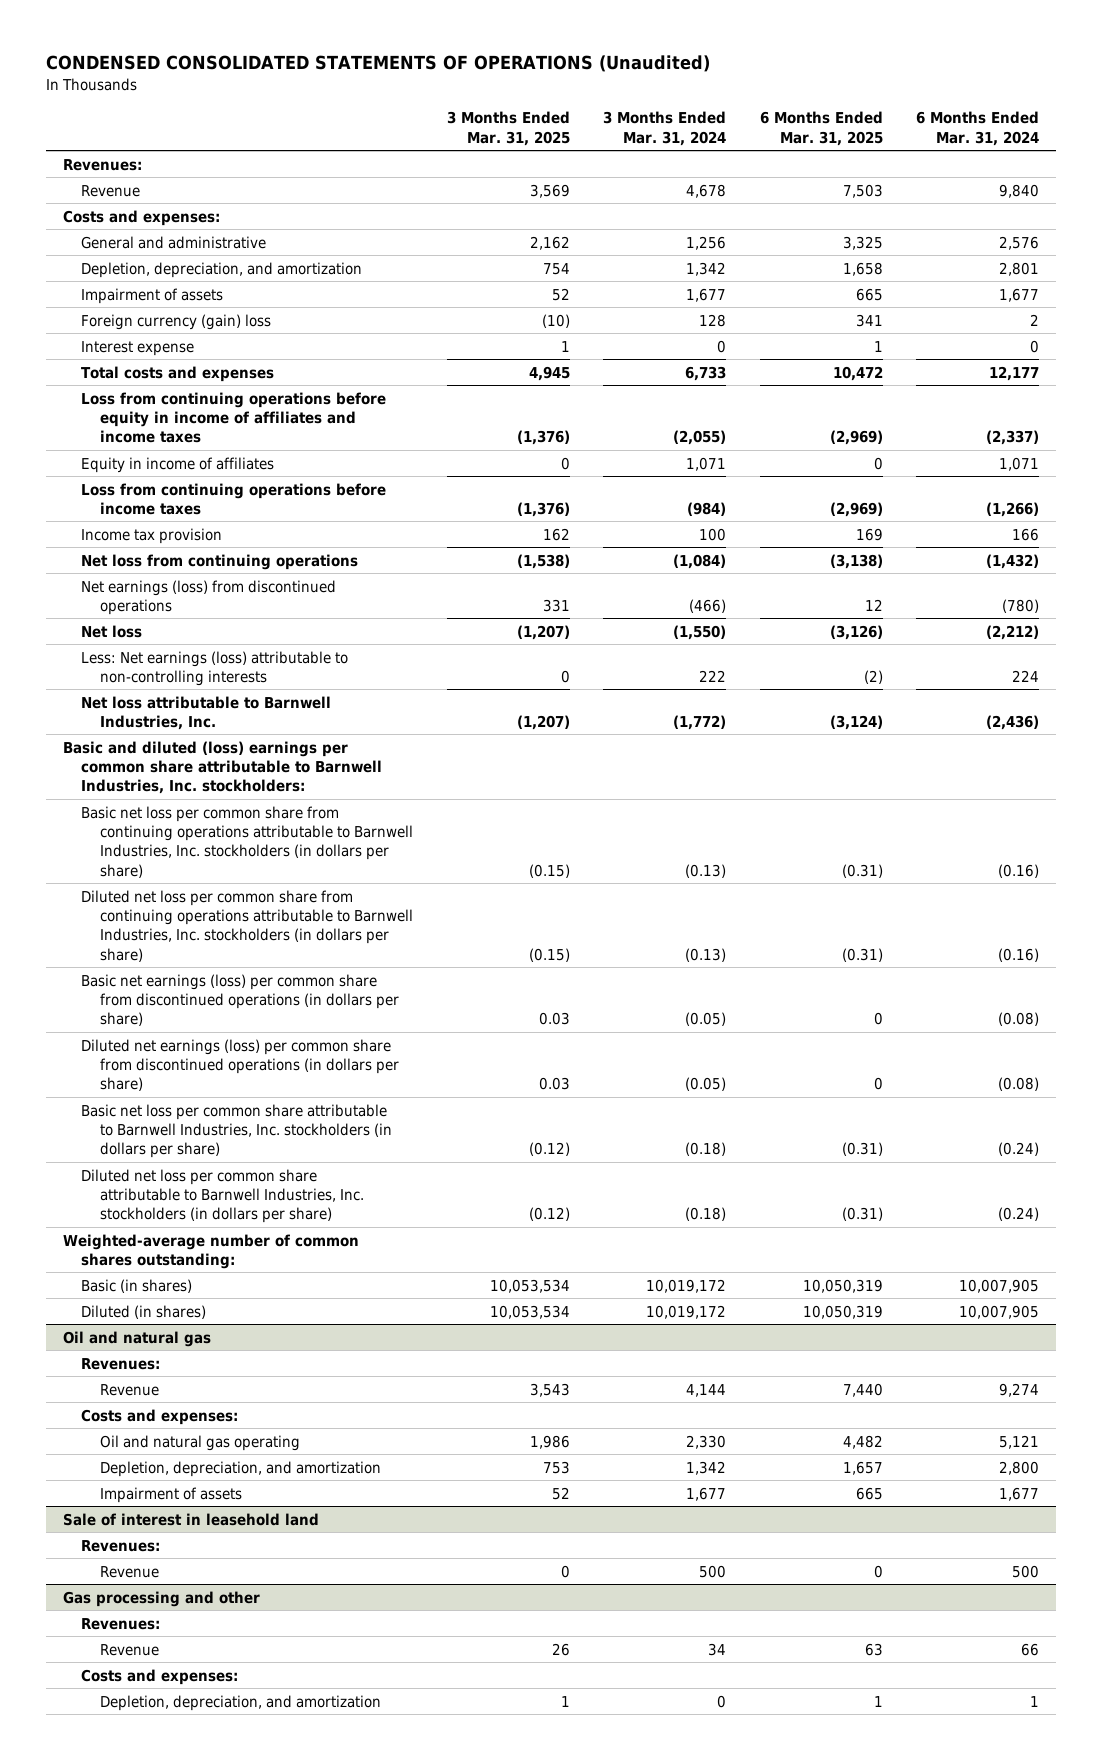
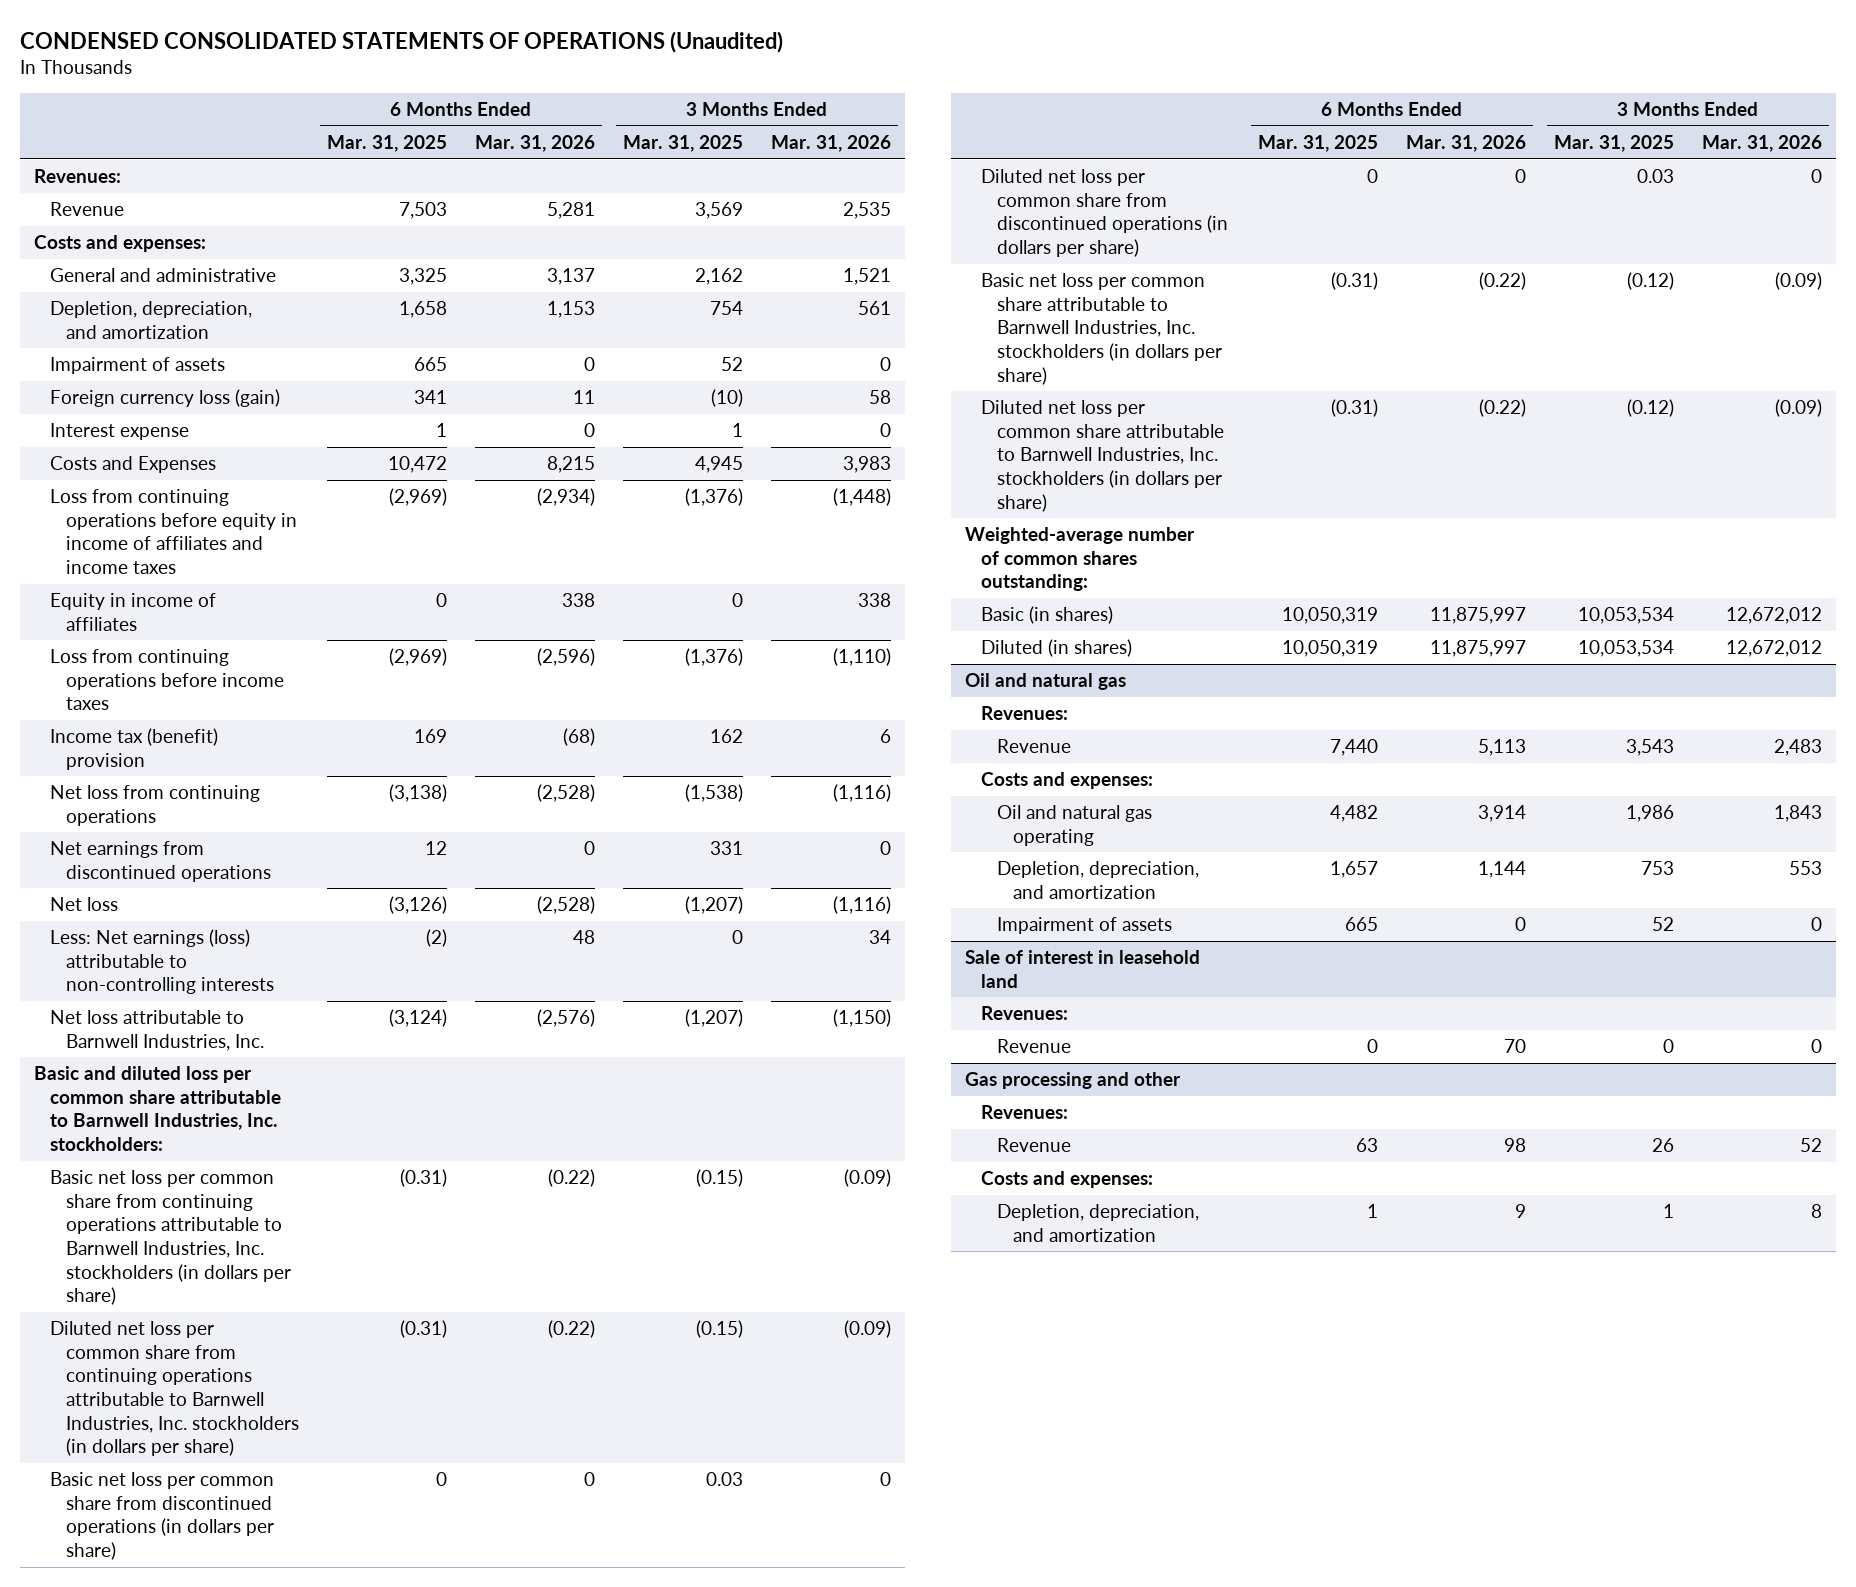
- | 3 Months Ended Mar. 31, 2025 | 3 Months Ended Mar. 31, 2024 | 6 Months Ended Mar. 31, 2025 | 6 Months Ended Mar. 31, 2024
+ | 6 Months Ended Mar. 31, 2025 | 6 Months Ended Mar. 31, 2026 | 3 Months Ended Mar. 31, 2025 | 3 Months Ended Mar. 31, 2026
- Foreign currency (gain) loss | (10) | 128 | 341 | 2
+ Foreign currency loss (gain) | 341 | 11 | (10) | 58
- Total costs and expenses | 4,945 | 6,733 | 10,472 | 12,177
+ Costs and Expenses | 10,472 | 8,215 | 4,945 | 3,983
- Income tax provision | 162 | 100 | 169 | 166
+ Income tax (benefit) provision | 169 | (68) | 162 | 6
- Net earnings (loss) from discontinued operations | 331 | (466) | 12 | (780)
+ Net earnings from discontinued operations | 12 | 0 | 331 | 0
- Basic and diluted (loss) earnings per common share attributable to Barnwell Industries, Inc. stockholders:
+ Basic and diluted loss per common share attributable to Barnwell Industries, Inc. stockholders:
- Basic net earnings (loss) per common share from discontinued operations (in dollars per share) | 0.03 | (0.05) | 0 | (0.08)
- Diluted net earnings (loss) per common share from discontinued operations (in dollars per share) | 0.03 | (0.05) | 0 | (0.08)
+ Basic net loss per common share from discontinued operations (in dollars per share) | 0 | 0 | 0.03 | 0
+ Diluted net loss per common share from discontinued operations (in dollars per share) | 0 | 0 | 0.03 | 0

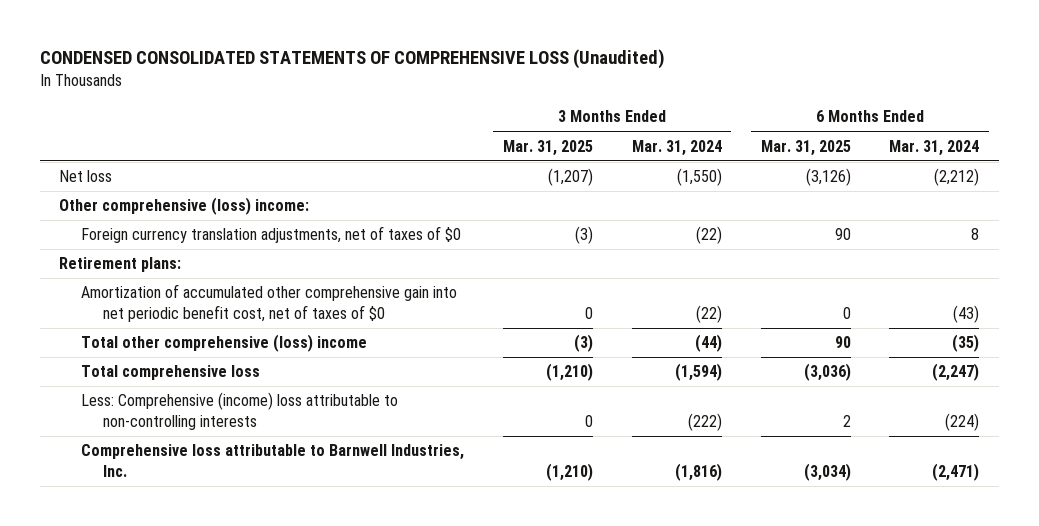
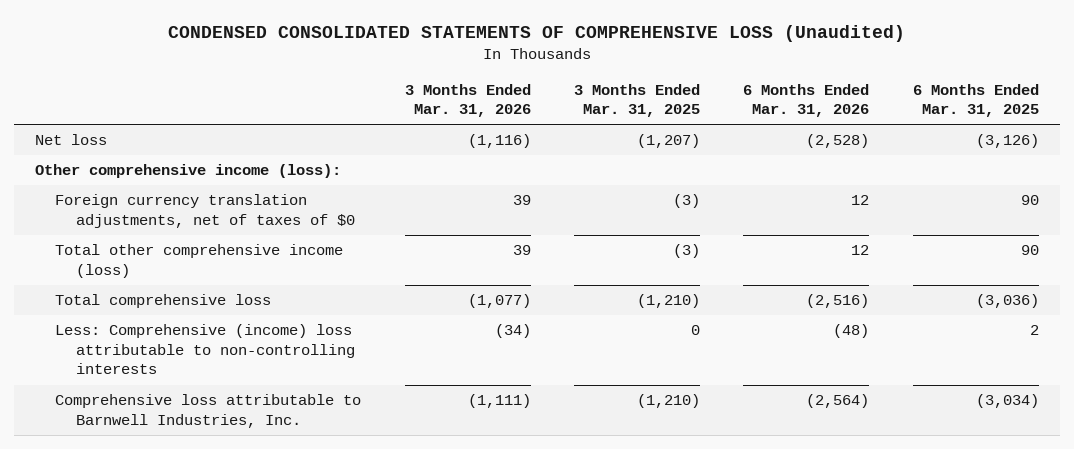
- | 3 Months Ended Mar. 31, 2025 | 3 Months Ended Mar. 31, 2024 | 6 Months Ended Mar. 31, 2025 | 6 Months Ended Mar. 31, 2024
+ | 3 Months Ended Mar. 31, 2026 | 3 Months Ended Mar. 31, 2025 | 6 Months Ended Mar. 31, 2026 | 6 Months Ended Mar. 31, 2025
- Other comprehensive (loss) income:
+ Other comprehensive income (loss):
- Retirement plans:
- Amortization of accumulated other comprehensive gain into net periodic benefit cost, net of taxes of $0 | 0 | (22) | 0 | (43)
- Total other comprehensive (loss) income | (3) | (44) | 90 | (35)
+ Total other comprehensive income (loss) | 39 | (3) | 12 | 90

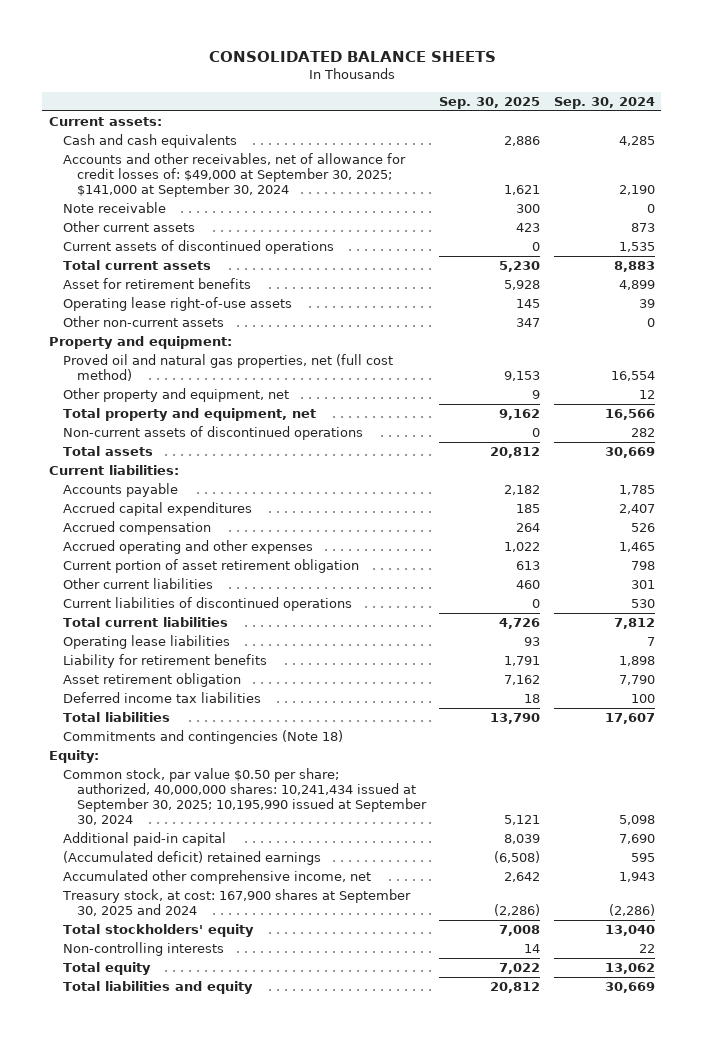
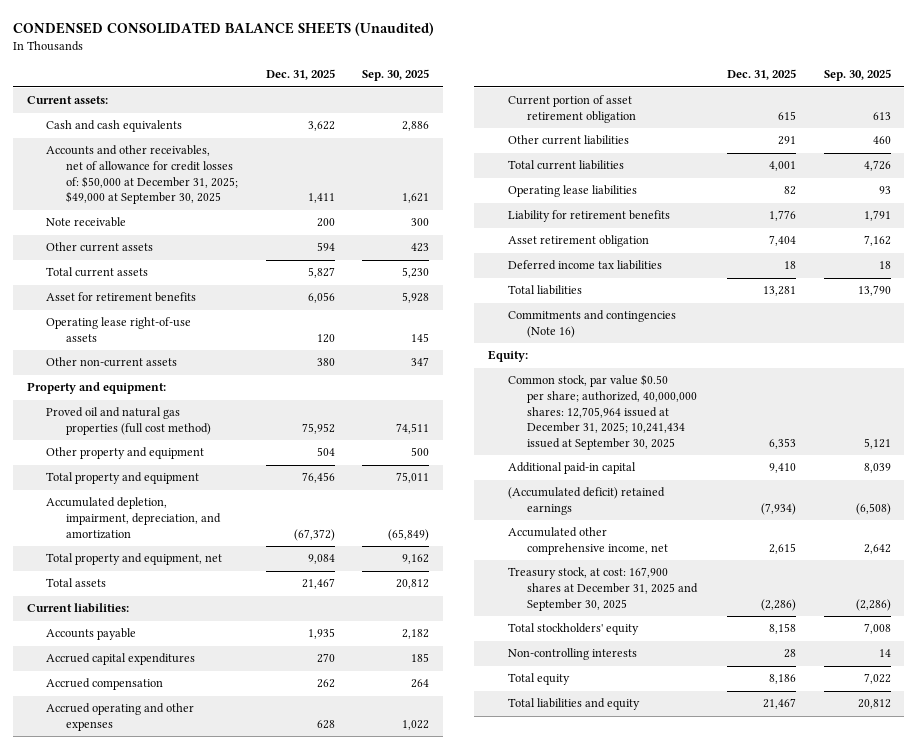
- CONSOLIDATED BALANCE SHEETS
+ CONDENSED CONSOLIDATED BALANCE SHEETS (Unaudited)
- | Sep. 30, 2025 | Sep. 30, 2024
+ | Dec. 31, 2025 | Sep. 30, 2025
- Accounts and other receivables, net of allowance for credit losses of: $49,000 at September 30, 2025; $141,000 at September 30, 2024 | 1,621 | 2,190
+ Accounts and other receivables, net of allowance for credit losses of: $50,000 at December 31, 2025; $49,000 at September 30, 2025 | 1,411 | 1,621
- Current assets of discontinued operations | 0 | 1,535
- Proved oil and natural gas properties, net (full cost method) | 9,153 | 16,554
- Other property and equipment, net | 9 | 12
+ Proved oil and natural gas properties (full cost method) | 75,952 | 74,511
+ Other property and equipment | 504 | 500
+ Total property and equipment | 76,456 | 75,011
+ Accumulated depletion, impairment, depreciation, and amortization | (67,372) | (65,849)
- Non-current assets of discontinued operations | 0 | 282
- Current liabilities of discontinued operations | 0 | 530
- Commitments and contingencies (Note 18)
+ Commitments and contingencies (Note 16)
- Common stock, par value $0.50 per share; authorized, 40,000,000 shares: 10,241,434 issued at September 30, 2025; 10,195,990 issued at September 30, 2024 | 5,121 | 5,098
+ Common stock, par value $0.50 per share; authorized, 40,000,000 shares: 12,705,964 issued at December 31, 2025; 10,241,434 issued at September 30, 2025 | 6,353 | 5,121
- Treasury stock, at cost: 167,900 shares at September 30, 2025 and 2024 | (2,286) | (2,286)
+ Treasury stock, at cost: 167,900 shares at December 31, 2025 and September 30, 2025 | (2,286) | (2,286)

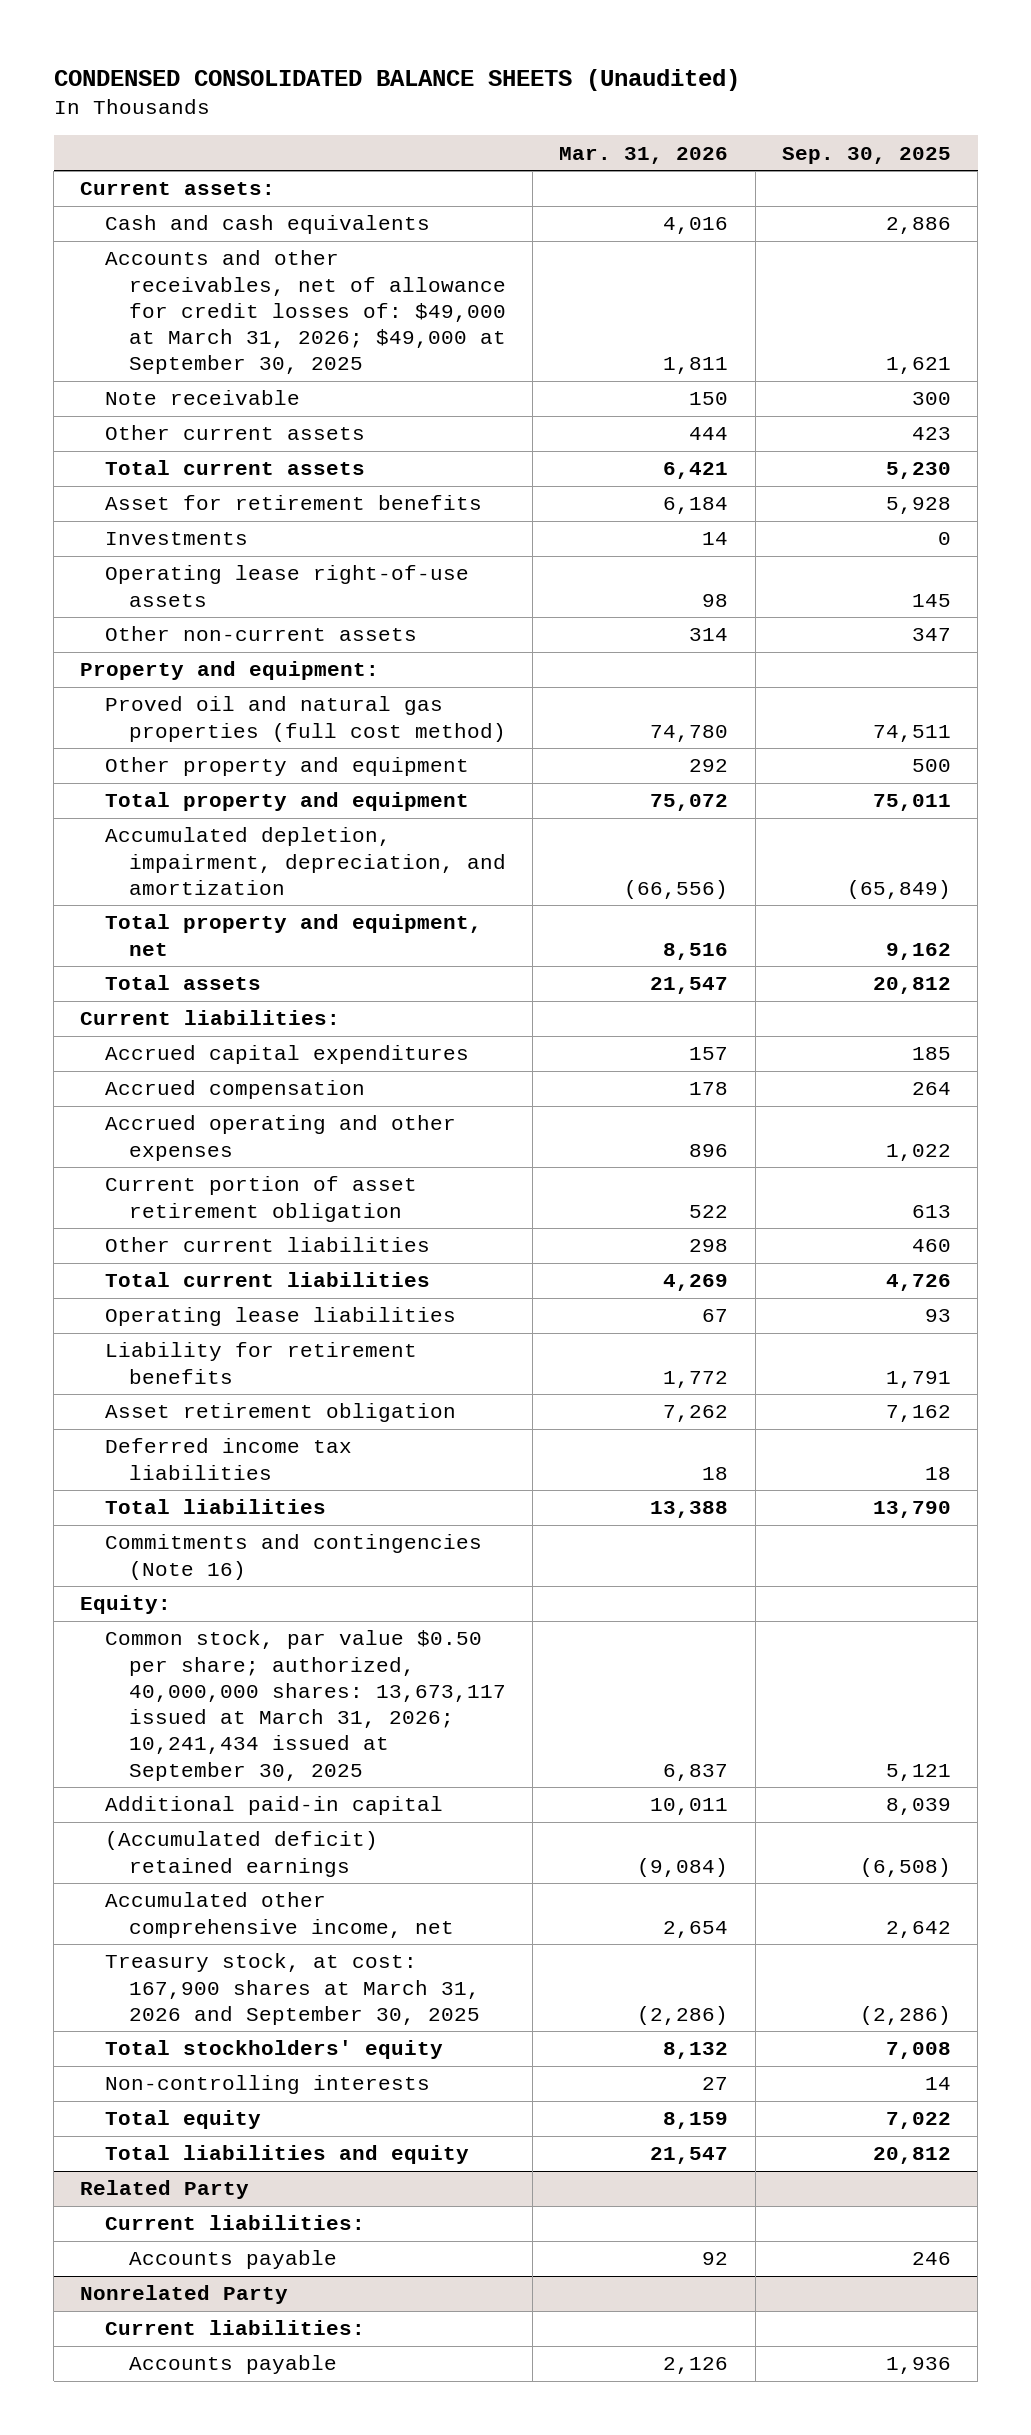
- | Dec. 31, 2025 | Sep. 30, 2025
+ | Mar. 31, 2026 | Sep. 30, 2025
- Accounts and other receivables, net of allowance for credit losses of: $50,000 at December 31, 2025; $49,000 at September 30, 2025 | 1,411 | 1,621
+ Accounts and other receivables, net of allowance for credit losses of: $49,000 at March 31, 2026; $49,000 at September 30, 2025 | 1,811 | 1,621
+ Investments | 14 | 0
- Accounts payable | 1,935 | 2,182
- Common stock, par value $0.50 per share; authorized, 40,000,000 shares: 12,705,964 issued at December 31, 2025; 10,241,434 issued at September 30, 2025 | 6,353 | 5,121
+ Common stock, par value $0.50 per share; authorized, 40,000,000 shares: 13,673,117 issued at March 31, 2026; 10,241,434 issued at September 30, 2025 | 6,837 | 5,121
- Treasury stock, at cost: 167,900 shares at December 31, 2025 and September 30, 2025 | (2,286) | (2,286)
+ Treasury stock, at cost: 167,900 shares at March 31, 2026 and September 30, 2025 | (2,286) | (2,286)
+ Related Party
+ Current liabilities:
+ Accounts payable | 92 | 246
+ Nonrelated Party
+ Current liabilities:
+ Accounts payable | 2,126 | 1,936

